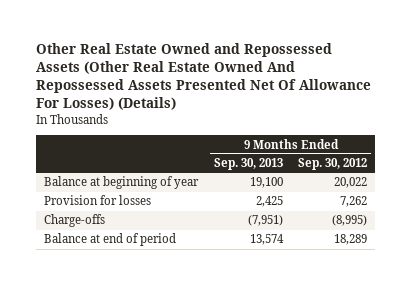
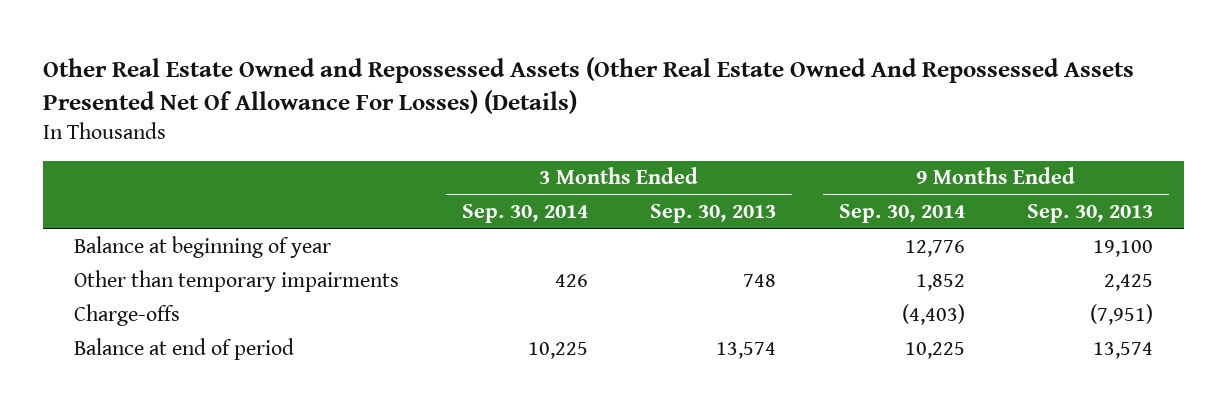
- | 9 Months Ended Sep. 30, 2013 | 9 Months Ended Sep. 30, 2012
+ | 3 Months Ended Sep. 30, 2014 | 3 Months Ended Sep. 30, 2013 | 9 Months Ended Sep. 30, 2014 | 9 Months Ended Sep. 30, 2013
- Provision for losses | 2,425 | 7,262
+ Other than temporary impairments | 426 | 748 | 1,852 | 2,425

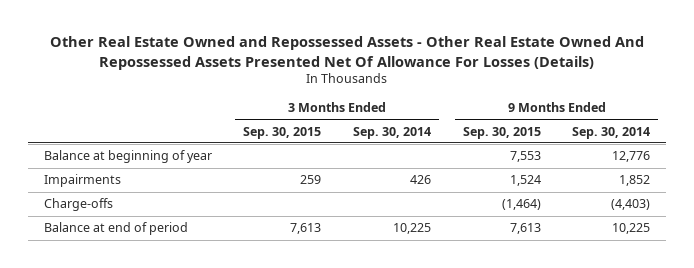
- Other Real Estate Owned and Repossessed Assets (Other Real Estate Owned And Repossessed Assets Presented Net Of Allowance For Losses) (Details)
+ Other Real Estate Owned and Repossessed Assets - Other Real Estate Owned And Repossessed Assets Presented Net Of Allowance For Losses (Details)
- | 3 Months Ended Sep. 30, 2014 | 3 Months Ended Sep. 30, 2013 | 9 Months Ended Sep. 30, 2014 | 9 Months Ended Sep. 30, 2013
+ | 3 Months Ended Sep. 30, 2015 | 3 Months Ended Sep. 30, 2014 | 9 Months Ended Sep. 30, 2015 | 9 Months Ended Sep. 30, 2014
- Other than temporary impairments | 426 | 748 | 1,852 | 2,425
+ Impairments | 259 | 426 | 1,524 | 1,852

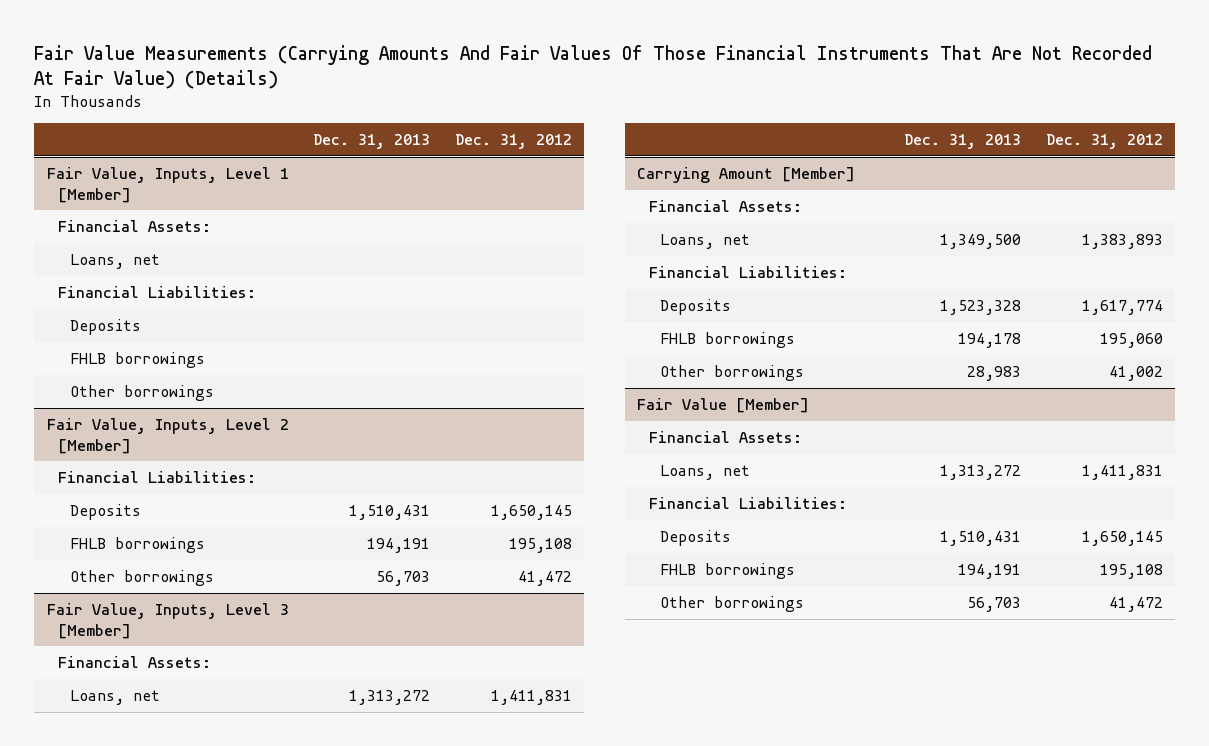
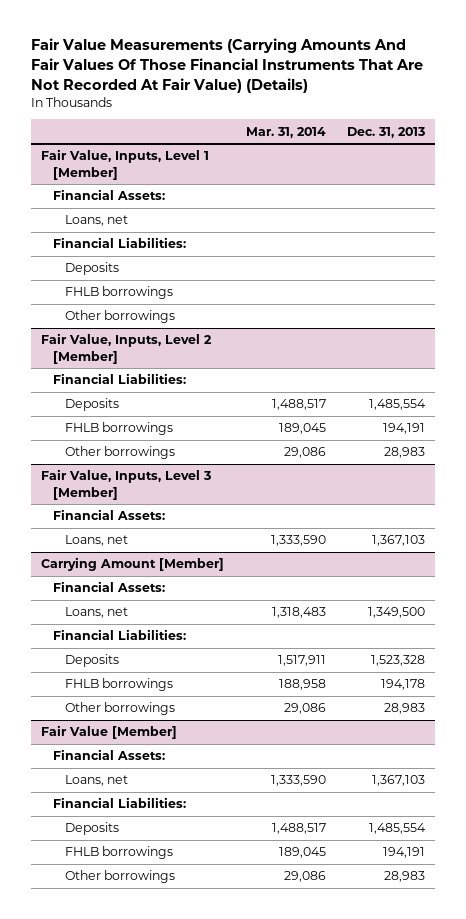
- | Dec. 31, 2013 | Dec. 31, 2012
+ | Mar. 31, 2014 | Dec. 31, 2013
@ Fair Value, Inputs, Level 2 [Member]
- Deposits | 1,510,431 | 1,650,145
+ Deposits | 1,488,517 | 1,485,554
- Other borrowings | 56,703 | 41,472
+ Other borrowings | 29,086 | 28,983
@ Fair Value, Inputs, Level 3 [Member]
- Loans, net | 1,313,272 | 1,411,831
+ Loans, net | 1,333,590 | 1,367,103
@ Fair Value [Member]
- Loans, net | 1,313,272 | 1,411,831
+ Loans, net | 1,333,590 | 1,367,103
- Deposits | 1,510,431 | 1,650,145
+ Deposits | 1,488,517 | 1,485,554
- Other borrowings | 56,703 | 41,472
+ Other borrowings | 29,086 | 28,983

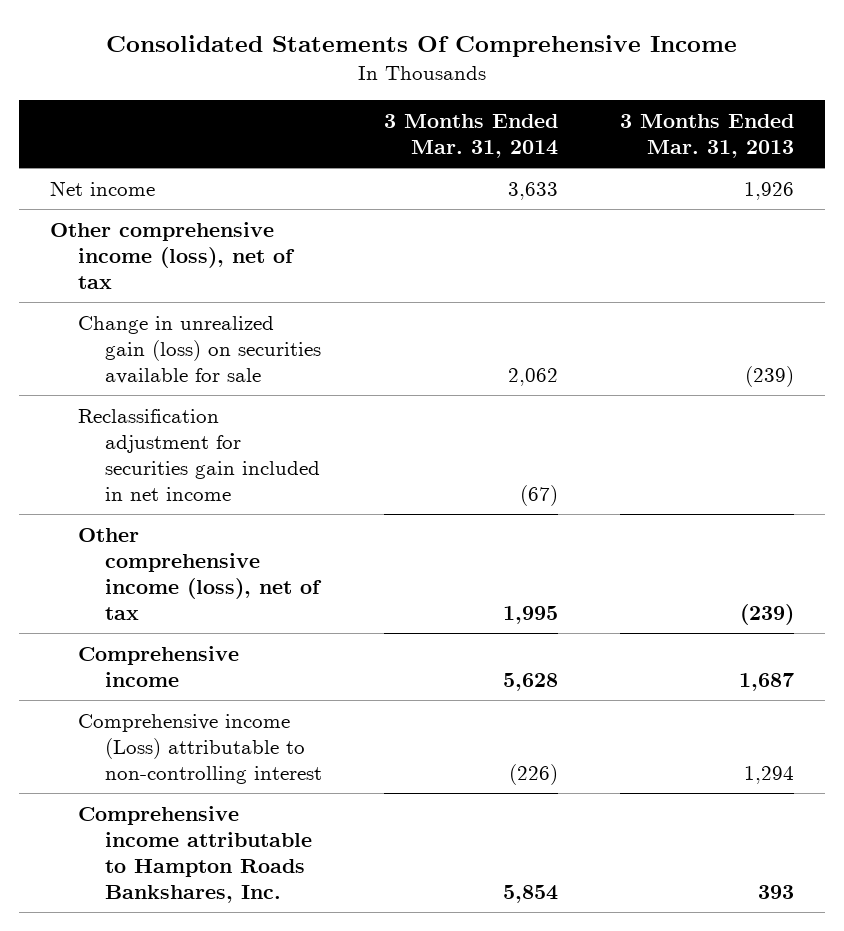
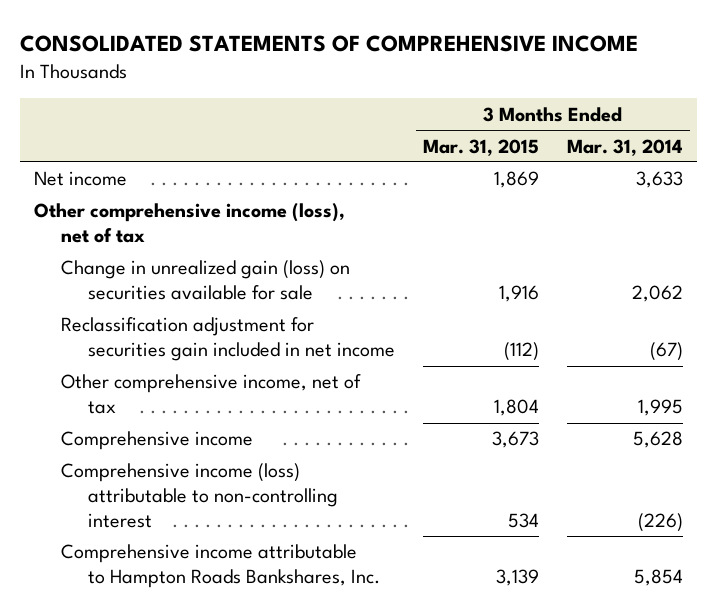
- Consolidated Statements Of Comprehensive Income
+ CONSOLIDATED STATEMENTS OF COMPREHENSIVE INCOME
- | 3 Months Ended Mar. 31, 2014 | 3 Months Ended Mar. 31, 2013
+ | 3 Months Ended Mar. 31, 2015 | 3 Months Ended Mar. 31, 2014
- Other comprehensive income (loss), net of tax | 1,995 | (239)
+ Other comprehensive income, net of tax | 1,804 | 1,995
- Comprehensive income (Loss) attributable to non-controlling interest | (226) | 1,294
+ Comprehensive income (loss) attributable to non-controlling interest | 534 | (226)

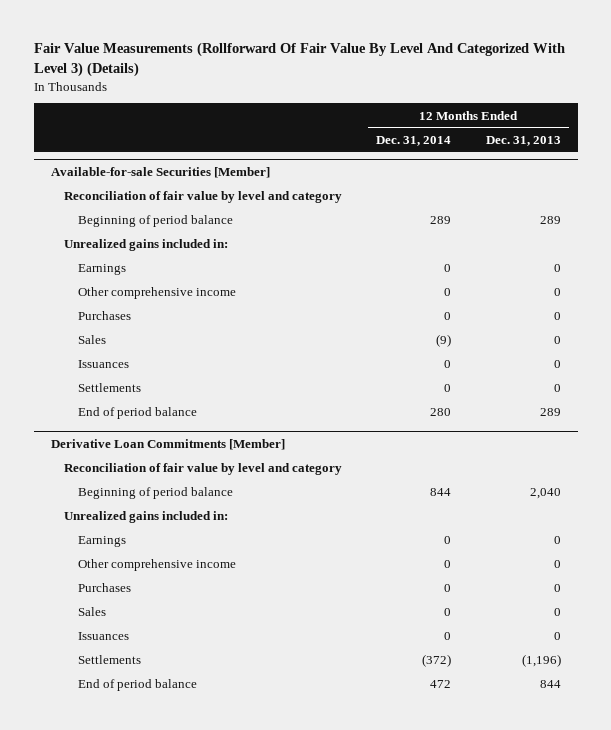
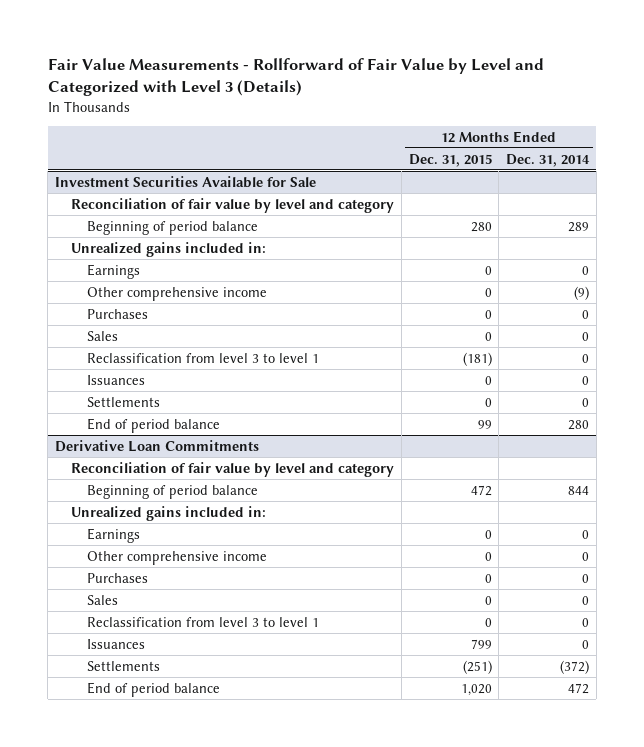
- Fair Value Measurements (Rollforward Of Fair Value By Level And Categorized With Level 3) (Details)
+ Fair Value Measurements - Rollforward of Fair Value by Level and Categorized with Level 3 (Details)
- | 12 Months Ended Dec. 31, 2014 | 12 Months Ended Dec. 31, 2013
+ | 12 Months Ended Dec. 31, 2015 | 12 Months Ended Dec. 31, 2014
- Available-for-sale Securities [Member]
+ Investment Securities Available for Sale
- Other comprehensive income | 0 | 0
+ Other comprehensive income | 0 | (9)
- Sales | (9) | 0
+ Sales | 0 | 0
+ Reclassification from level 3 to level 1 | (181) | 0
- Derivative Loan Commitments [Member]
+ Derivative Loan Commitments
+ Reclassification from level 3 to level 1 | 0 | 0

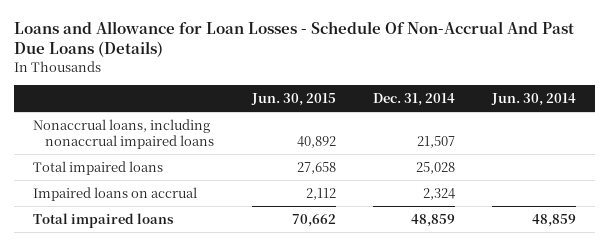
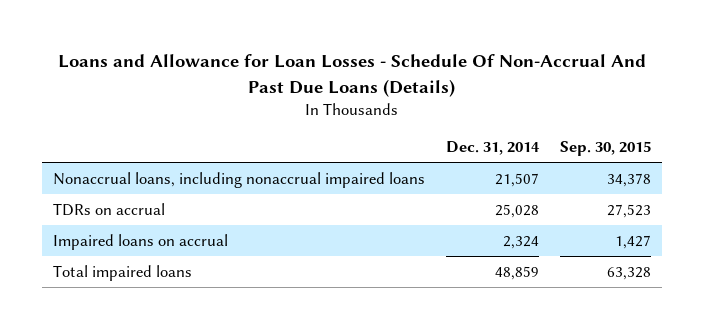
- | Jun. 30, 2015 | Dec. 31, 2014 | Jun. 30, 2014
+ | Dec. 31, 2014 | Sep. 30, 2015
- Total impaired loans | 27,658 | 25,028 |
+ TDRs on accrual | 25,028 | 27,523

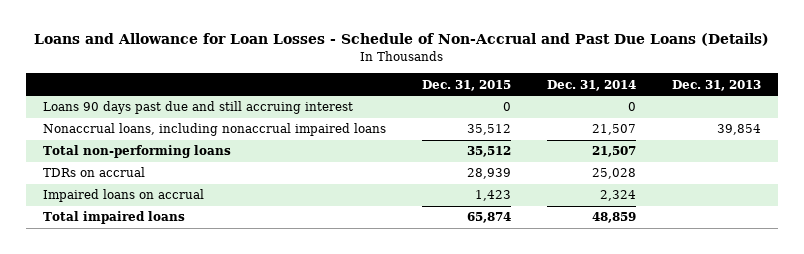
- Loans and Allowance for Loan Losses - Schedule Of Non-Accrual And Past Due Loans (Details)
+ Loans and Allowance for Loan Losses - Schedule of Non-Accrual and Past Due Loans (Details)
- | Dec. 31, 2014 | Sep. 30, 2015
+ | Dec. 31, 2015 | Dec. 31, 2014 | Dec. 31, 2013
+ Loans 90 days past due and still accruing interest | 0 | 0 |
+ Total non-performing loans | 35,512 | 21,507 |

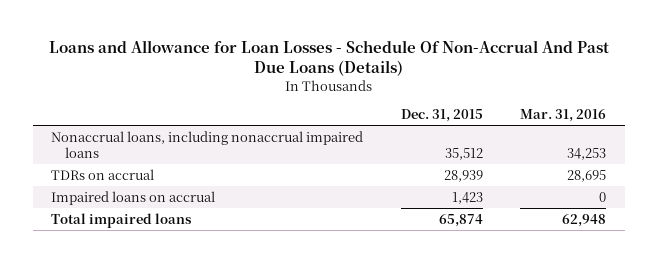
- Loans and Allowance for Loan Losses - Schedule of Non-Accrual and Past Due Loans (Details)
+ Loans and Allowance for Loan Losses - Schedule Of Non-Accrual And Past Due Loans (Details)
- | Dec. 31, 2015 | Dec. 31, 2014 | Dec. 31, 2013
+ | Dec. 31, 2015 | Mar. 31, 2016
- Loans 90 days past due and still accruing interest | 0 | 0 |
- Total non-performing loans | 35,512 | 21,507 |

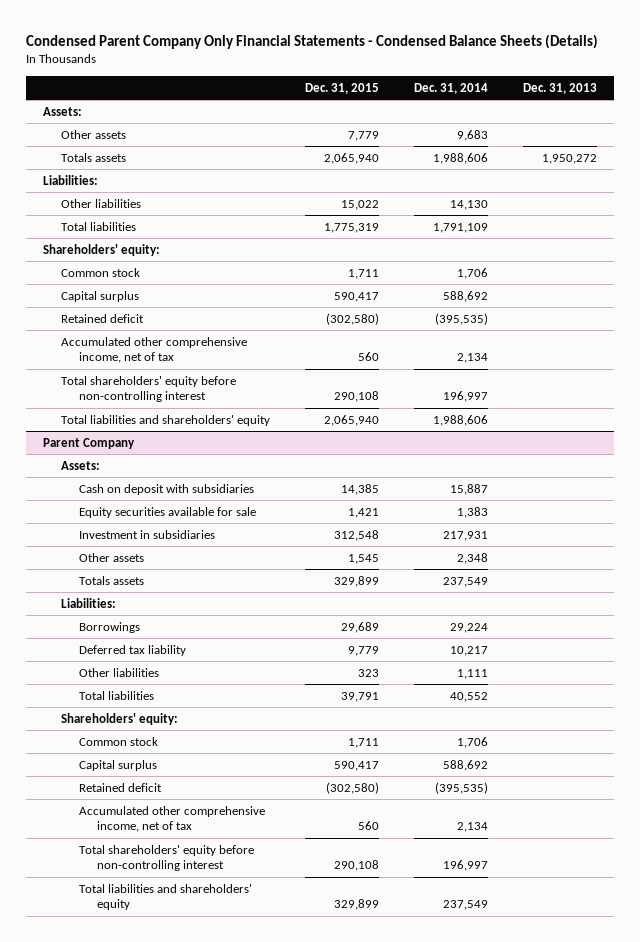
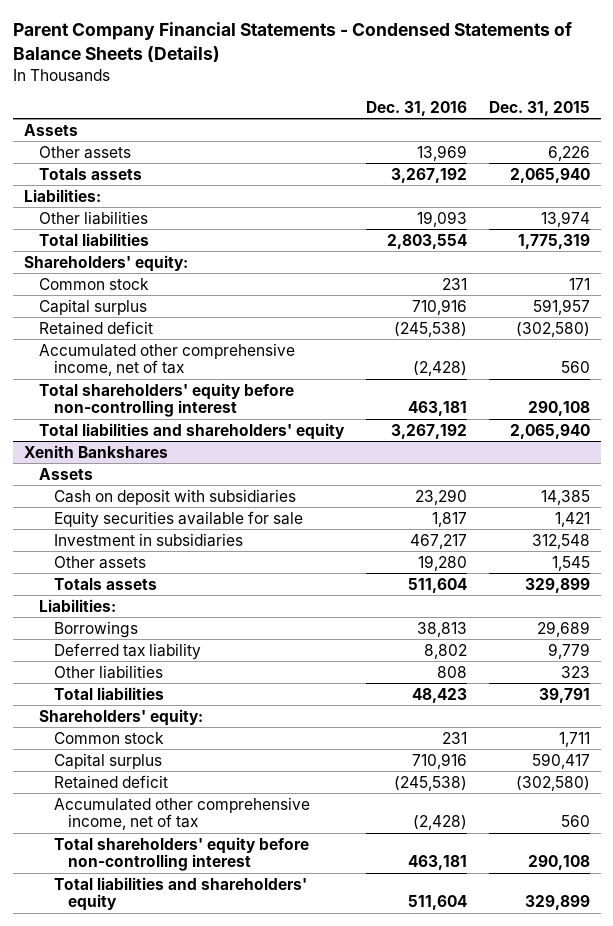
- Condensed Parent Company Only Financial Statements - Condensed Balance Sheets (Details)
+ Parent Company Financial Statements - Condensed Statements of Balance Sheets (Details)
- | Dec. 31, 2015 | Dec. 31, 2014 | Dec. 31, 2013
+ | Dec. 31, 2016 | Dec. 31, 2015
- Assets:
- Other assets | 7,779 | 9,683 |
+ Assets
+ Other assets | 13,969 | 6,226
- Other liabilities | 15,022 | 14,130 |
+ Other liabilities | 19,093 | 13,974
- Common stock | 1,711 | 1,706 |
- Capital surplus | 590,417 | 588,692 |
+ Common stock | 231 | 171
+ Capital surplus | 710,916 | 591,957
- Parent Company
- Assets:
+ Xenith Bankshares
+ Assets

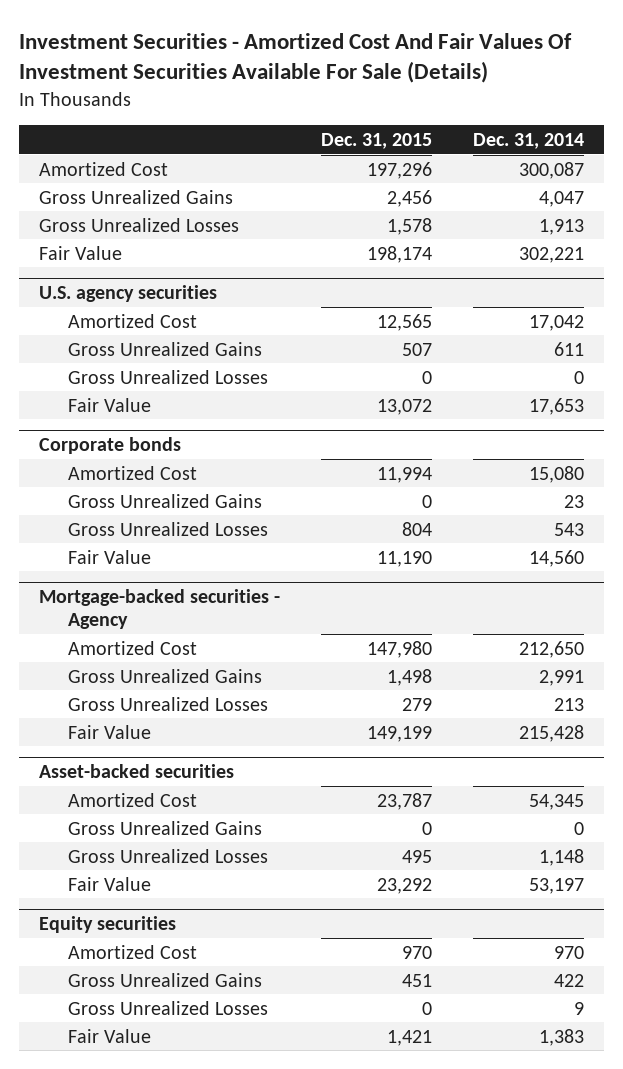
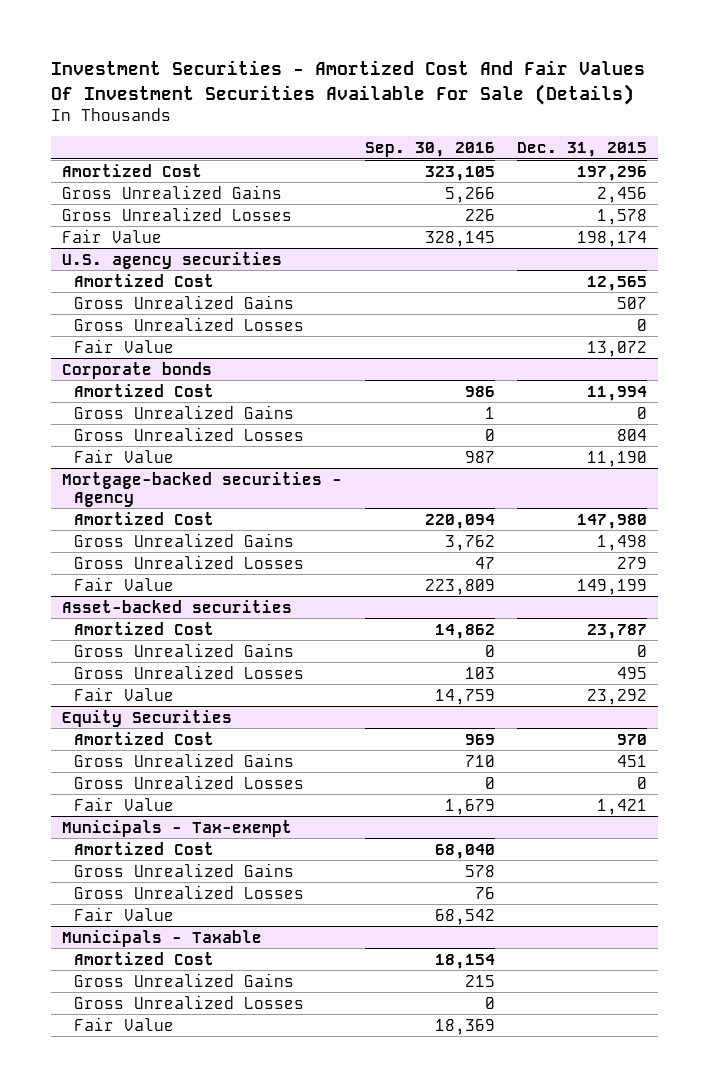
- | Dec. 31, 2015 | Dec. 31, 2014
+ | Sep. 30, 2016 | Dec. 31, 2015
- Equity securities
+ Equity Securities
+ Municipals - Tax-exempt
+ Amortized Cost | 68,040 |
+ Gross Unrealized Gains | 578 |
+ Gross Unrealized Losses | 76 |
+ Fair Value | 68,542 |
+ Municipals - Taxable
+ Amortized Cost | 18,154 |
+ Gross Unrealized Gains | 215 |
+ Gross Unrealized Losses | 0 |
+ Fair Value | 18,369 |

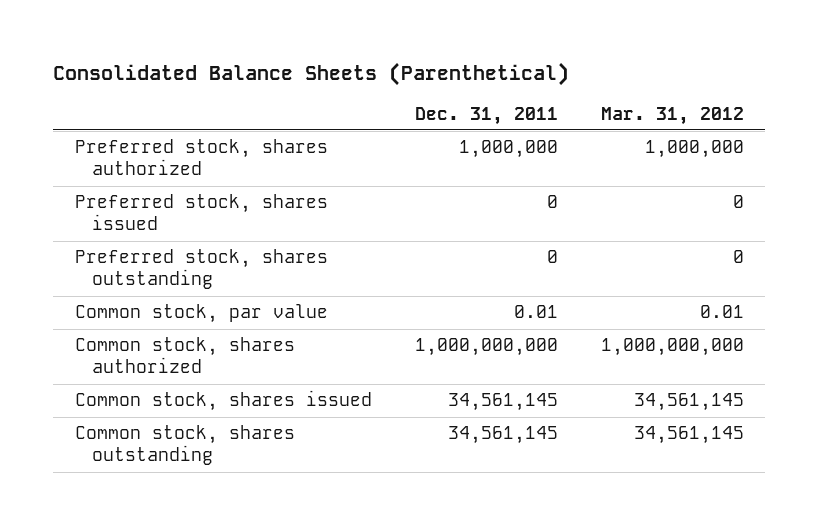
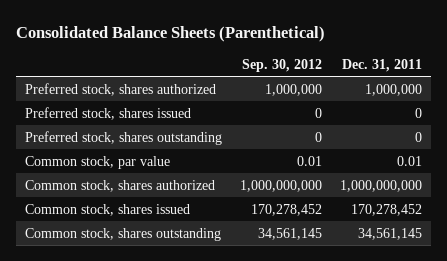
- | Dec. 31, 2011 | Mar. 31, 2012
+ | Sep. 30, 2012 | Dec. 31, 2011
- Common stock, shares issued | 34,561,145 | 34,561,145
+ Common stock, shares issued | 170,278,452 | 170,278,452

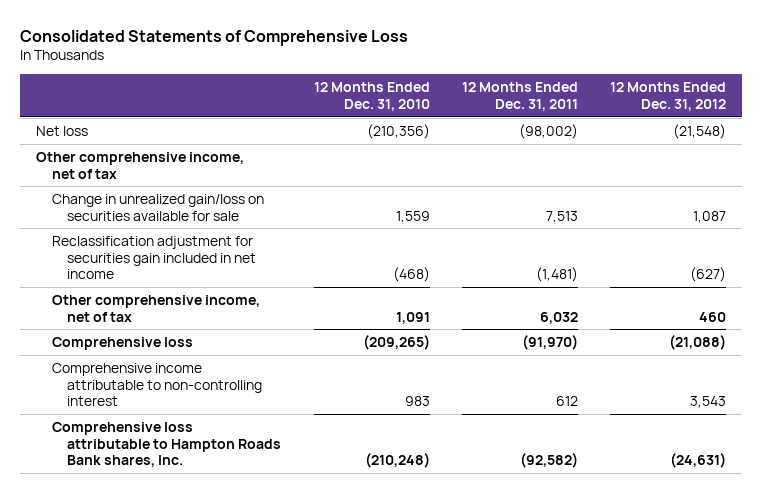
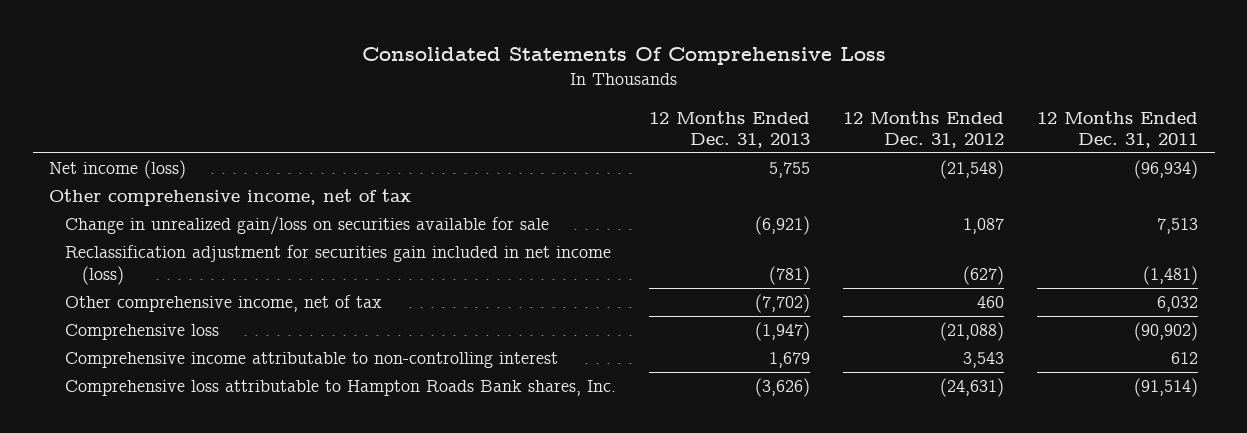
- Consolidated Statements of Comprehensive Loss
+ Consolidated Statements Of Comprehensive Loss
- | 12 Months Ended Dec. 31, 2010 | 12 Months Ended Dec. 31, 2011 | 12 Months Ended Dec. 31, 2012
+ | 12 Months Ended Dec. 31, 2013 | 12 Months Ended Dec. 31, 2012 | 12 Months Ended Dec. 31, 2011
- Net loss | (210,356) | (98,002) | (21,548)
+ Net income (loss) | 5,755 | (21,548) | (96,934)
- Reclassification adjustment for securities gain included in net income | (468) | (1,481) | (627)
+ Reclassification adjustment for securities gain included in net income (loss) | (781) | (627) | (1,481)
- Comprehensive loss | (209,265) | (91,970) | (21,088)
+ Comprehensive loss | (1,947) | (21,088) | (90,902)
- Comprehensive loss attributable to Hampton Roads Bank shares, Inc. | (210,248) | (92,582) | (24,631)
+ Comprehensive loss attributable to Hampton Roads Bank shares, Inc. | (3,626) | (24,631) | (91,514)

